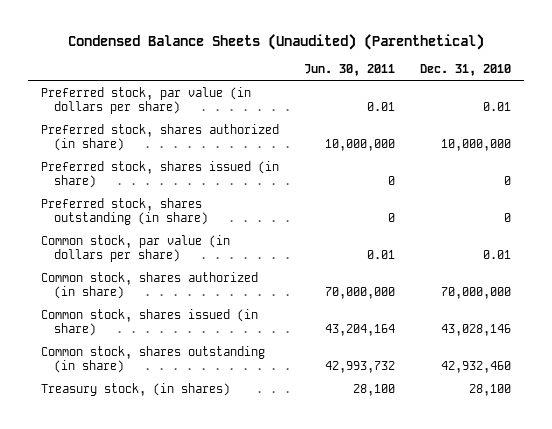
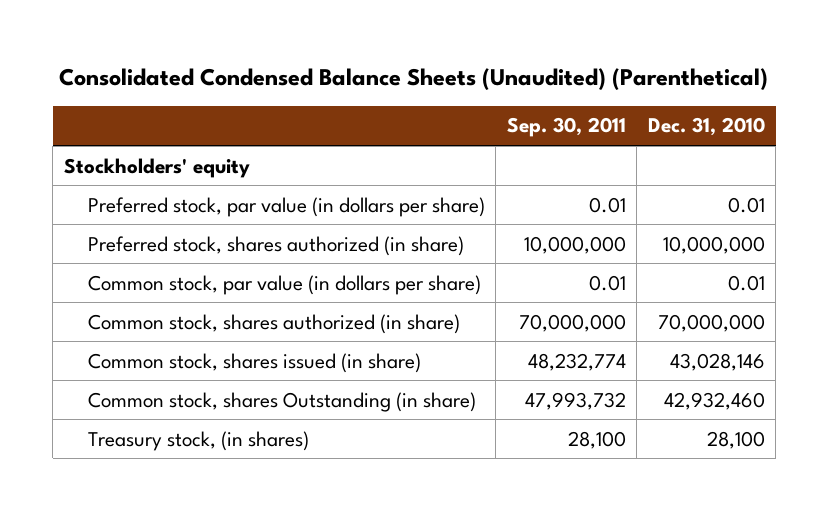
- Condensed Balance Sheets (Unaudited) (Parenthetical)
+ Consolidated Condensed Balance Sheets (Unaudited) (Parenthetical)
- | Jun. 30, 2011 | Dec. 31, 2010
+ | Sep. 30, 2011 | Dec. 31, 2010
+ Stockholders' equity
- Preferred stock, shares issued (in share) | 0 | 0
- Preferred stock, shares outstanding (in share) | 0 | 0
- Common stock, shares outstanding (in share) | 42,993,732 | 42,932,460
+ Common stock, shares Outstanding (in share) | 47,993,732 | 42,932,460

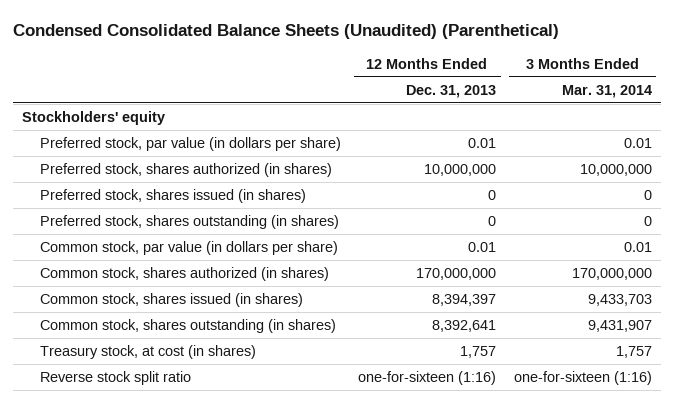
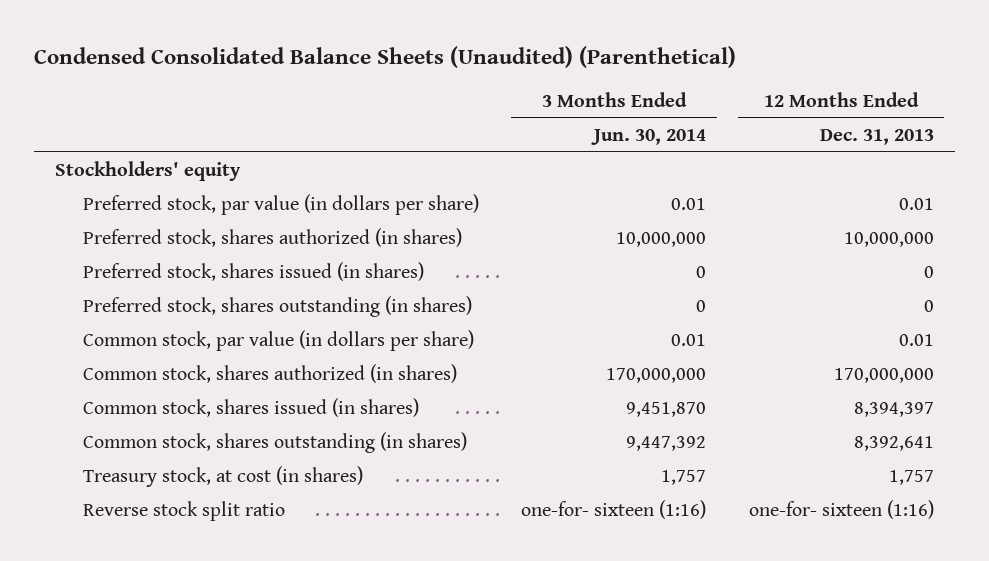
- | 12 Months Ended Dec. 31, 2013 | 3 Months Ended Mar. 31, 2014
+ | 3 Months Ended Jun. 30, 2014 | 12 Months Ended Dec. 31, 2013
- Reverse stock split ratio | one-for-sixteen (1:16) | one-for-sixteen (1:16)
+ Reverse stock split ratio | one-for- sixteen (1:16) | one-for- sixteen (1:16)

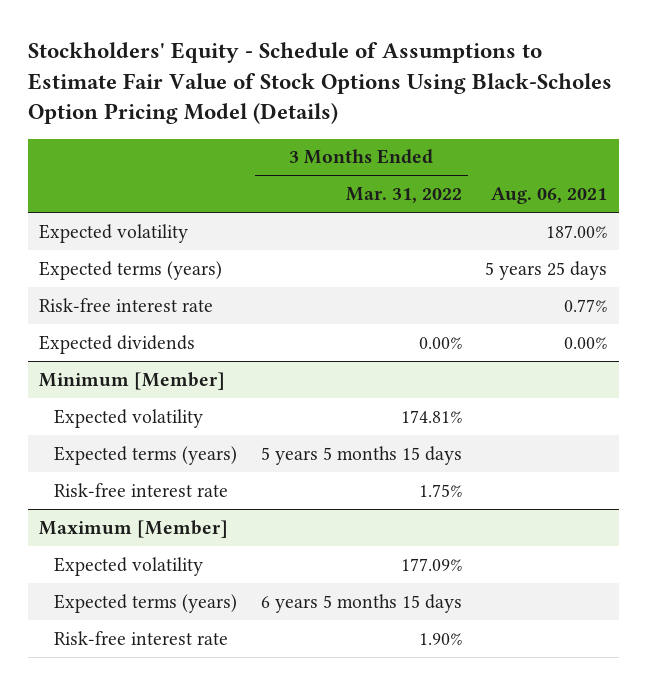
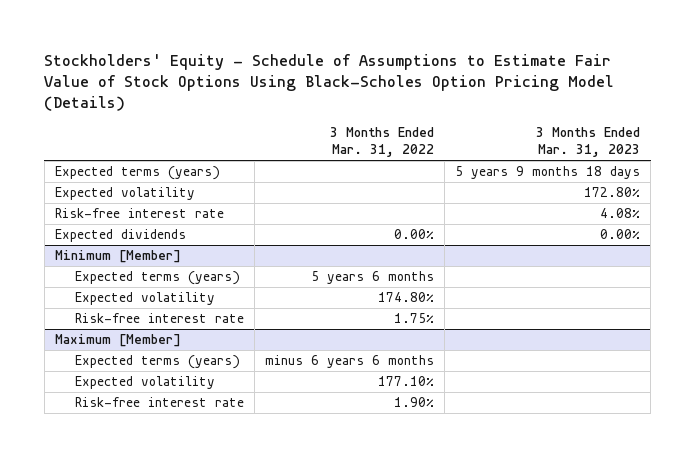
- | 3 Months Ended Mar. 31, 2022 | Aug. 06, 2021
+ | 3 Months Ended Mar. 31, 2022 | 3 Months Ended Mar. 31, 2023
moved down: Expected volatility | | 172.80%
@ Minimum [Member]
- Expected volatility | 174.81% |
- Expected terms (years) | 5 years 5 months 15 days |
+ Expected terms (years) | 5 years 6 months |
+ Expected volatility | 174.80% |
@ Maximum [Member]
- Expected volatility | 177.09% |
- Expected terms (years) | 6 years 5 months 15 days |
+ Expected terms (years) | minus 6 years 6 months |
+ Expected volatility | 177.10% |

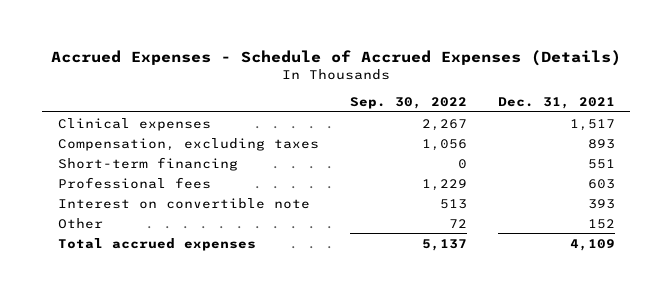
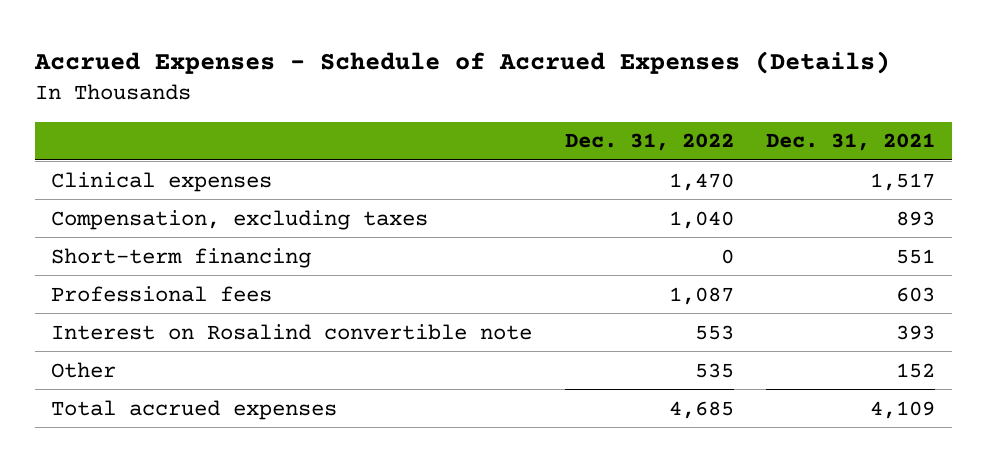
- | Sep. 30, 2022 | Dec. 31, 2021
+ | Dec. 31, 2022 | Dec. 31, 2021
- Interest on convertible note | 513 | 393
+ Interest on Rosalind convertible note | 553 | 393

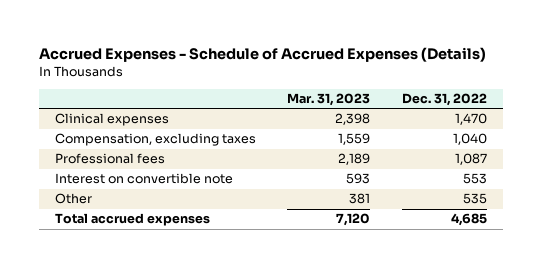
- | Dec. 31, 2022 | Dec. 31, 2021
+ | Mar. 31, 2023 | Dec. 31, 2022
- Short-term financing | 0 | 551
- Interest on Rosalind convertible note | 553 | 393
+ Interest on convertible note | 593 | 553

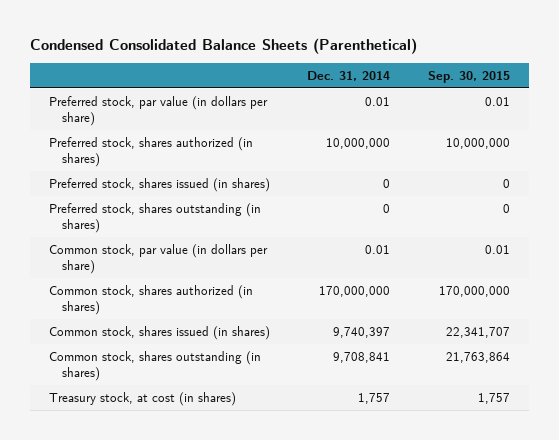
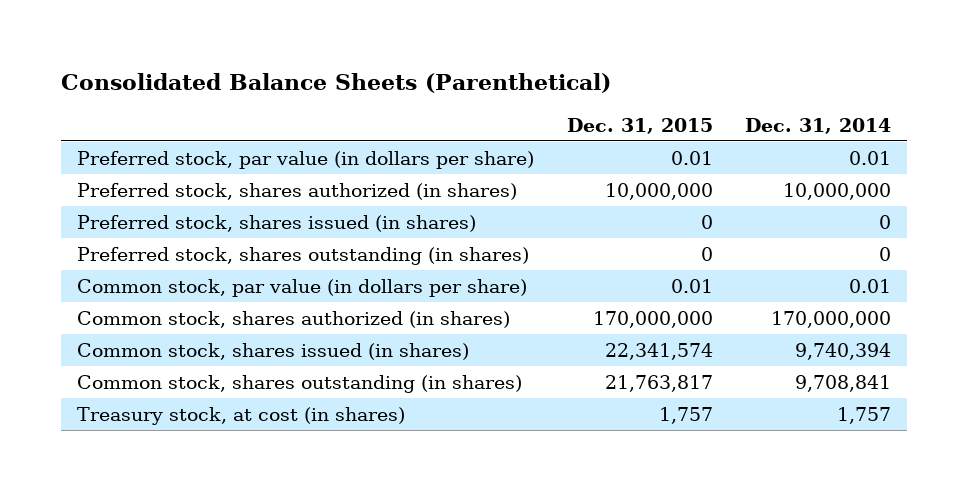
- Condensed Consolidated Balance Sheets (Parenthetical)
+ Consolidated Balance Sheets (Parenthetical)
- | Dec. 31, 2014 | Sep. 30, 2015
+ | Dec. 31, 2015 | Dec. 31, 2014
- Common stock, shares issued (in shares) | 9,740,397 | 22,341,707
+ Common stock, shares issued (in shares) | 22,341,574 | 9,740,394

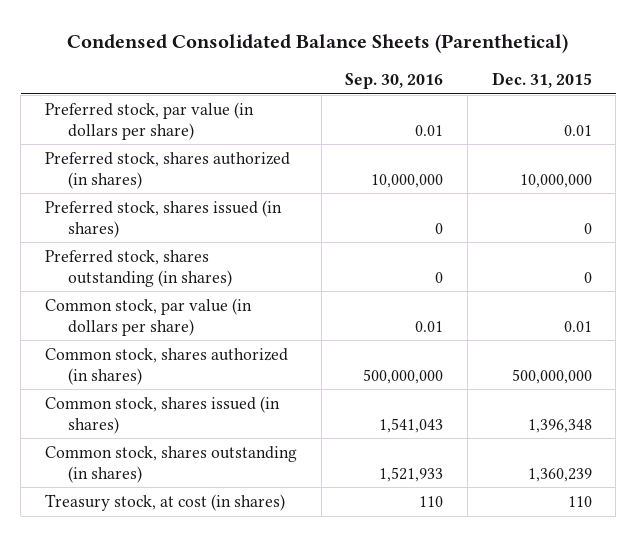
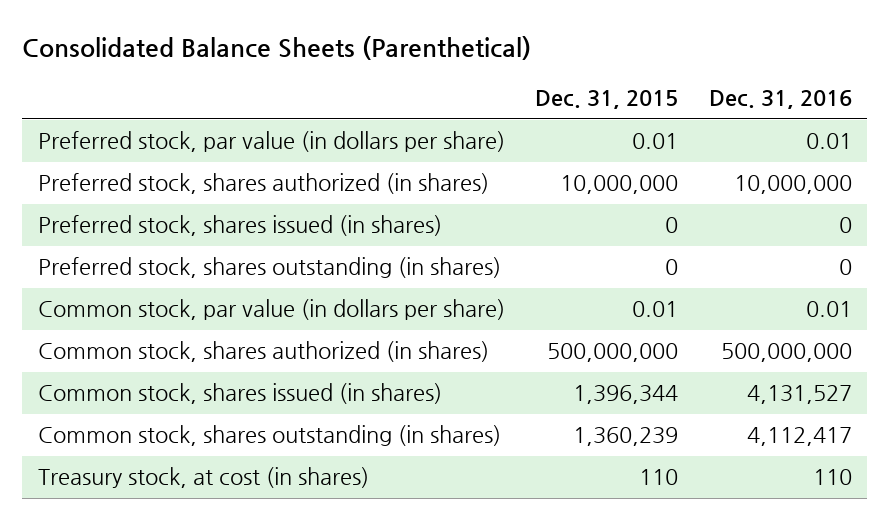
- Condensed Consolidated Balance Sheets (Parenthetical)
+ Consolidated Balance Sheets (Parenthetical)
- | Sep. 30, 2016 | Dec. 31, 2015
+ | Dec. 31, 2015 | Dec. 31, 2016
- Common stock, shares issued (in shares) | 1,541,043 | 1,396,348
+ Common stock, shares issued (in shares) | 1,396,344 | 4,131,527

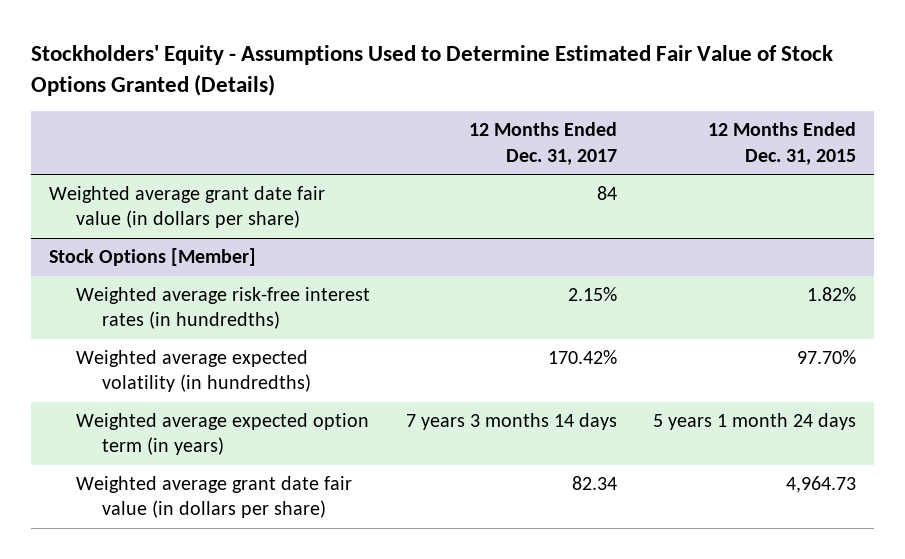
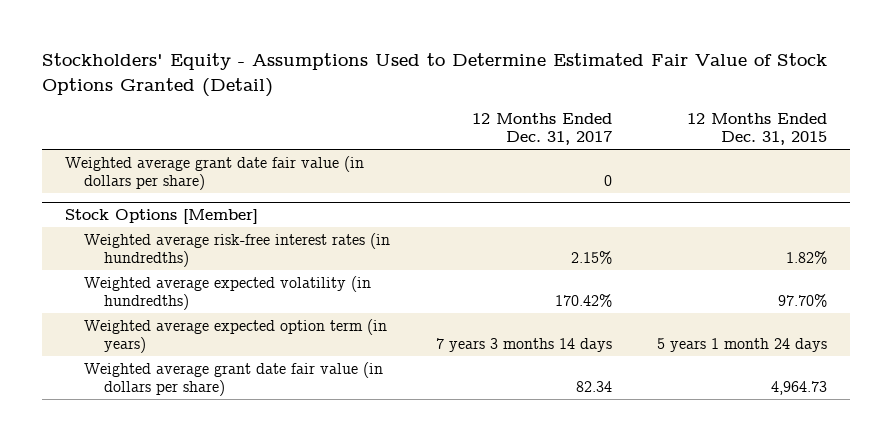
- Stockholders' Equity - Assumptions Used to Determine Estimated Fair Value of Stock Options Granted (Details)
+ Stockholders' Equity - Assumptions Used to Determine Estimated Fair Value of Stock Options Granted (Detail)
- Weighted average grant date fair value (in dollars per share) | 84 |
+ Weighted average grant date fair value (in dollars per share) | 0 |

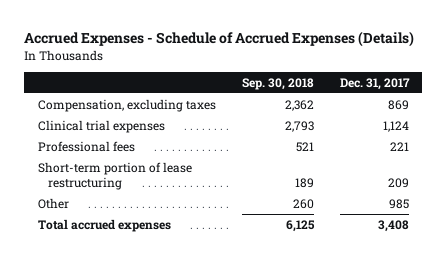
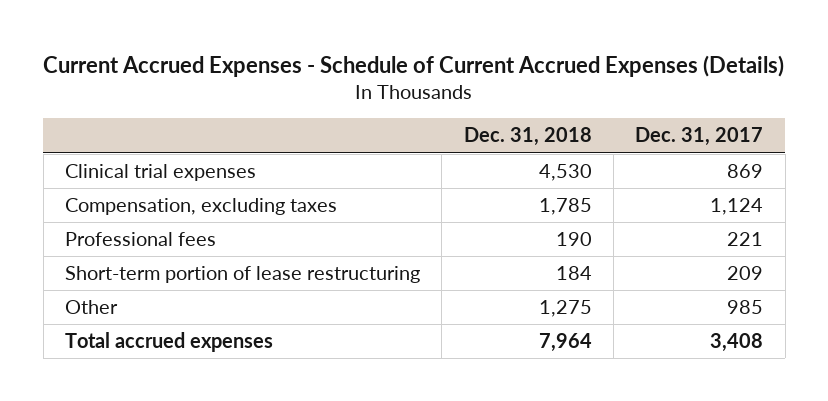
- Accrued Expenses - Schedule of Accrued Expenses (Details)
+ Current Accrued Expenses - Schedule of Current Accrued Expenses (Details)
- | Sep. 30, 2018 | Dec. 31, 2017
+ | Dec. 31, 2018 | Dec. 31, 2017
- Compensation, excluding taxes | 2,362 | 869
- Clinical trial expenses | 2,793 | 1,124
+ Clinical trial expenses | 4,530 | 869
+ Compensation, excluding taxes | 1,785 | 1,124

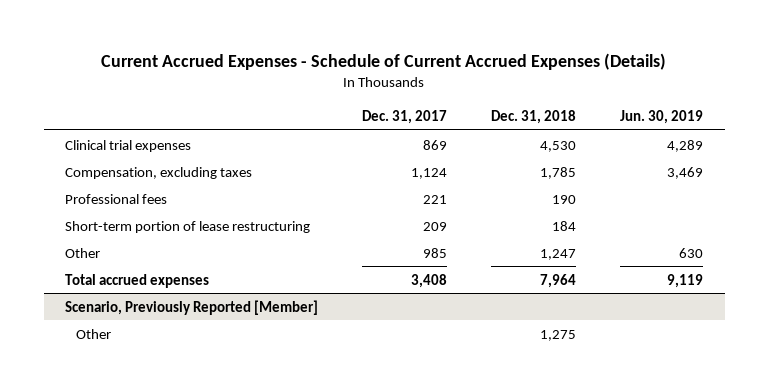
- | Dec. 31, 2018 | Dec. 31, 2017
+ | Dec. 31, 2017 | Dec. 31, 2018 | Jun. 30, 2019
- Other | 1,275 | 985
+ Other | 985 | 1,247 | 630
+ Scenario, Previously Reported [Member]
+ Other | | 1,275 |

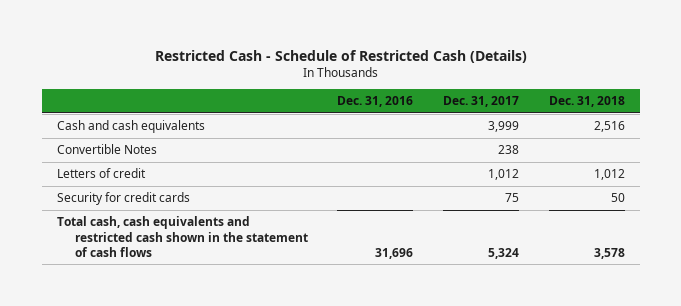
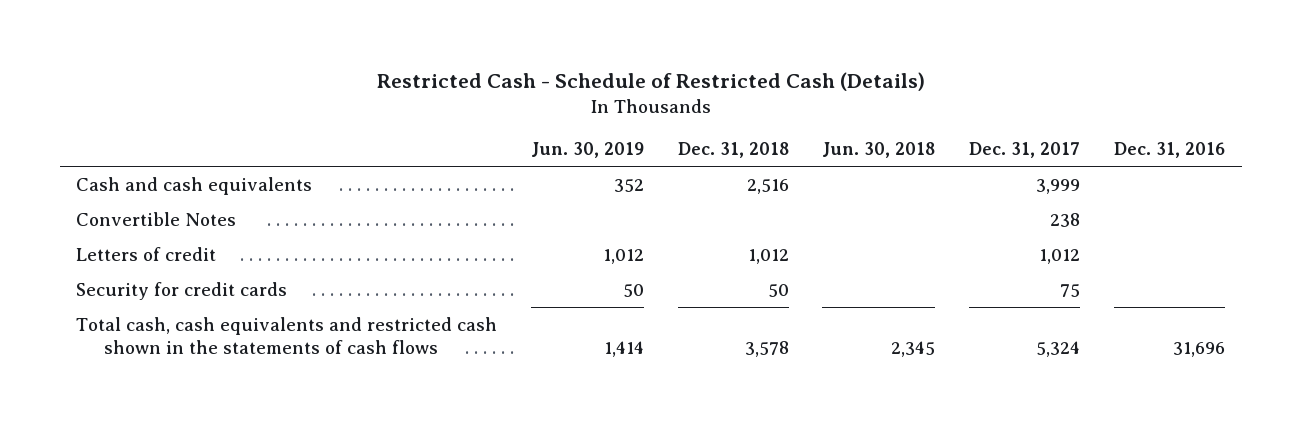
- | Dec. 31, 2016 | Dec. 31, 2017 | Dec. 31, 2018
+ | Jun. 30, 2019 | Dec. 31, 2018 | Jun. 30, 2018 | Dec. 31, 2017 | Dec. 31, 2016
- Total cash, cash equivalents and restricted cash shown in the statement of cash flows | 31,696 | 5,324 | 3,578
+ Total cash, cash equivalents and restricted cash shown in the statements of cash flows | 1,414 | 3,578 | 2,345 | 5,324 | 31,696

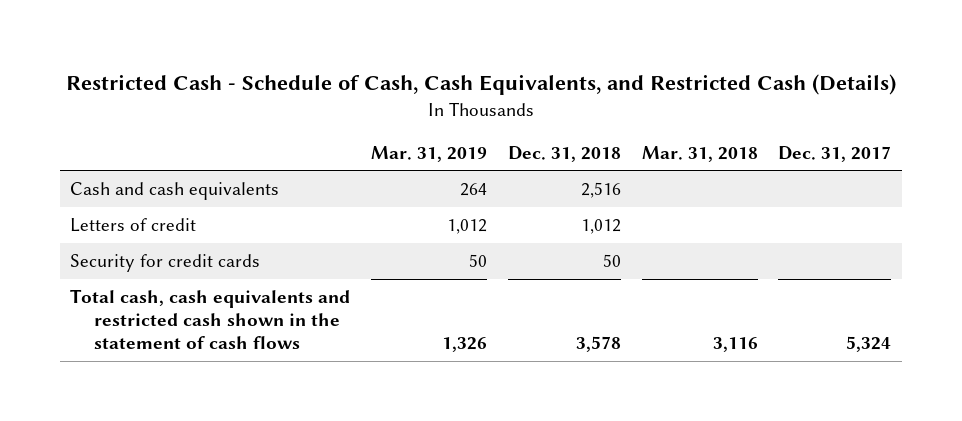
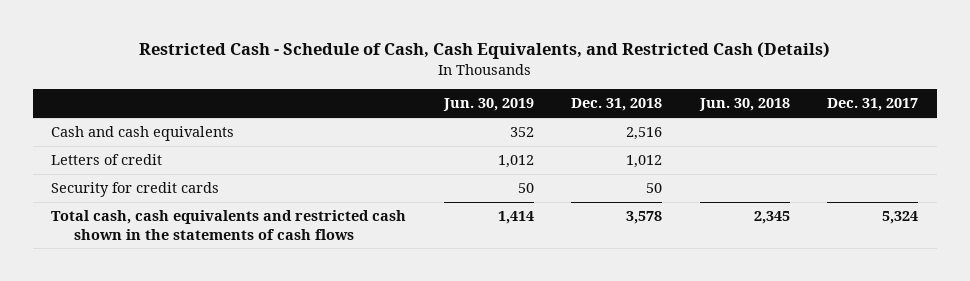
- | Mar. 31, 2019 | Dec. 31, 2018 | Mar. 31, 2018 | Dec. 31, 2017
+ | Jun. 30, 2019 | Dec. 31, 2018 | Jun. 30, 2018 | Dec. 31, 2017
- Total cash, cash equivalents and restricted cash shown in the statement of cash flows | 1,326 | 3,578 | 3,116 | 5,324
+ Total cash, cash equivalents and restricted cash shown in the statements of cash flows | 1,414 | 3,578 | 2,345 | 5,324

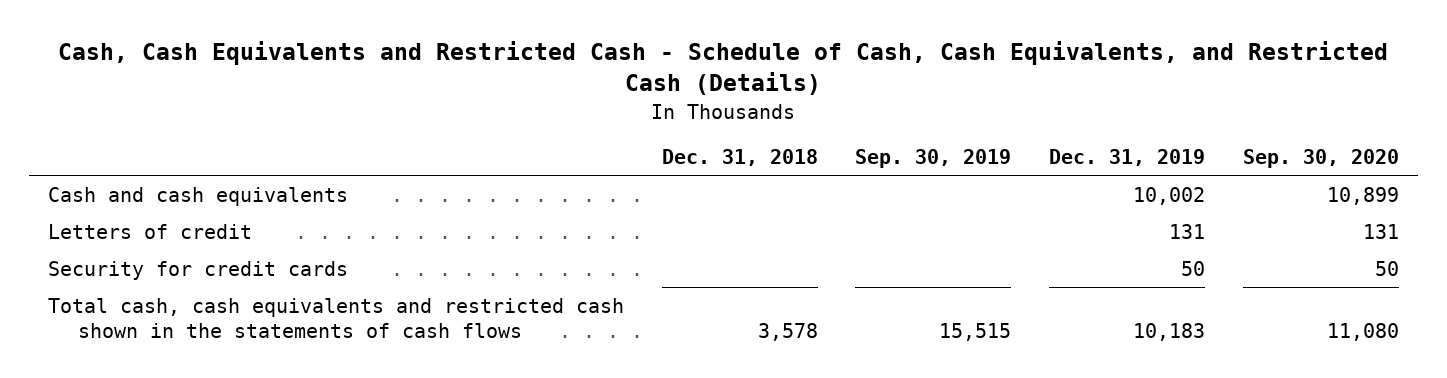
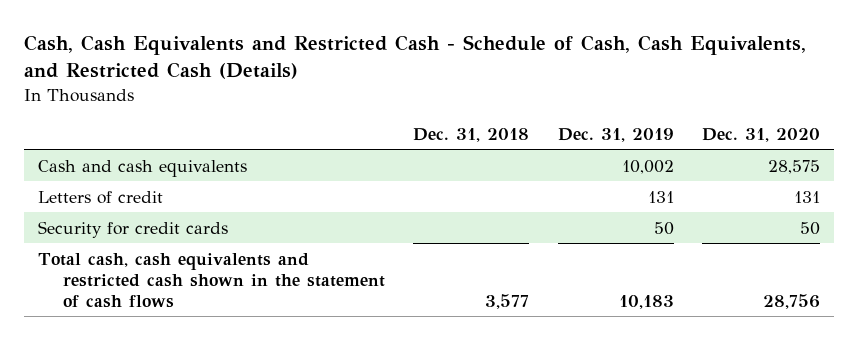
- | Dec. 31, 2018 | Sep. 30, 2019 | Dec. 31, 2019 | Sep. 30, 2020
+ | Dec. 31, 2018 | Dec. 31, 2019 | Dec. 31, 2020
- Total cash, cash equivalents and restricted cash shown in the statements of cash flows | 3,578 | 15,515 | 10,183 | 11,080
+ Total cash, cash equivalents and restricted cash shown in the statement of cash flows | 3,577 | 10,183 | 28,756

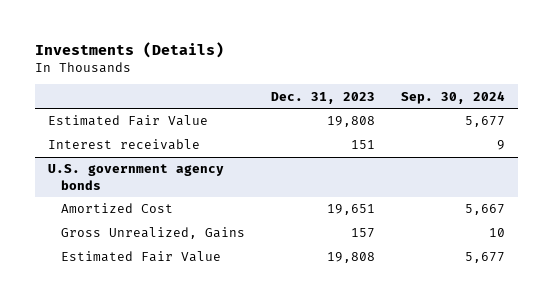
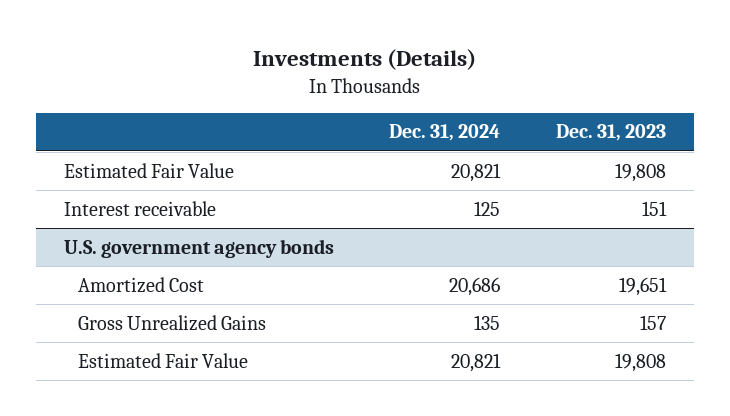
- | Dec. 31, 2023 | Sep. 30, 2024
+ | Dec. 31, 2024 | Dec. 31, 2023
@ U.S. government agency bonds
- Gross Unrealized, Gains | 157 | 10
+ Gross Unrealized Gains | 135 | 157

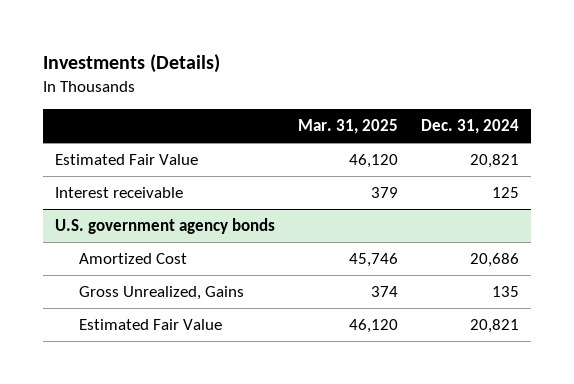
- | Dec. 31, 2024 | Dec. 31, 2023
+ | Mar. 31, 2025 | Dec. 31, 2024
@ U.S. government agency bonds
- Gross Unrealized Gains | 135 | 157
+ Gross Unrealized, Gains | 374 | 135

